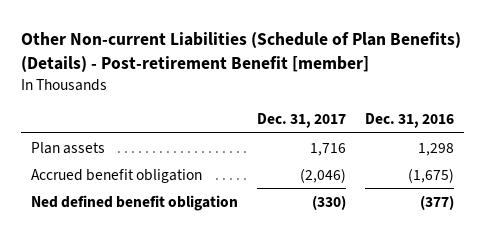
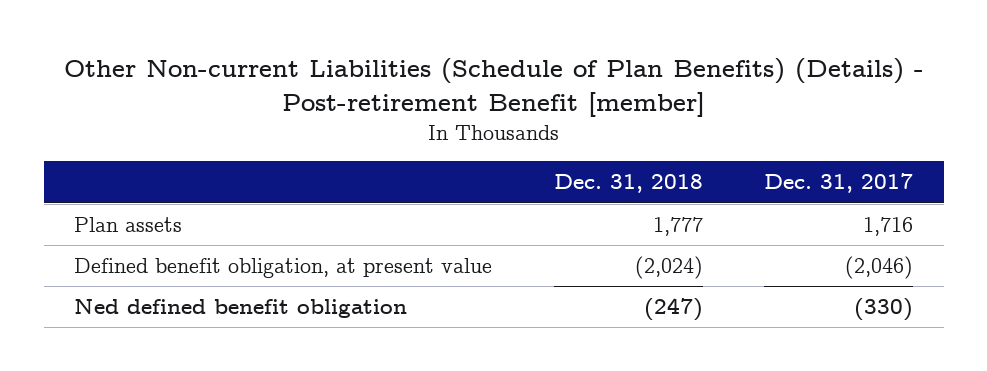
- | Dec. 31, 2017 | Dec. 31, 2016
+ | Dec. 31, 2018 | Dec. 31, 2017
- Accrued benefit obligation | (2,046) | (1,675)
+ Defined benefit obligation, at present value | (2,024) | (2,046)

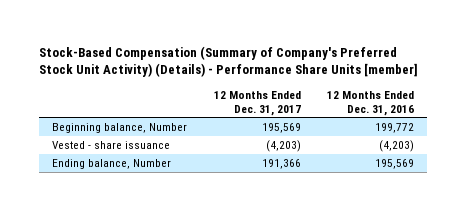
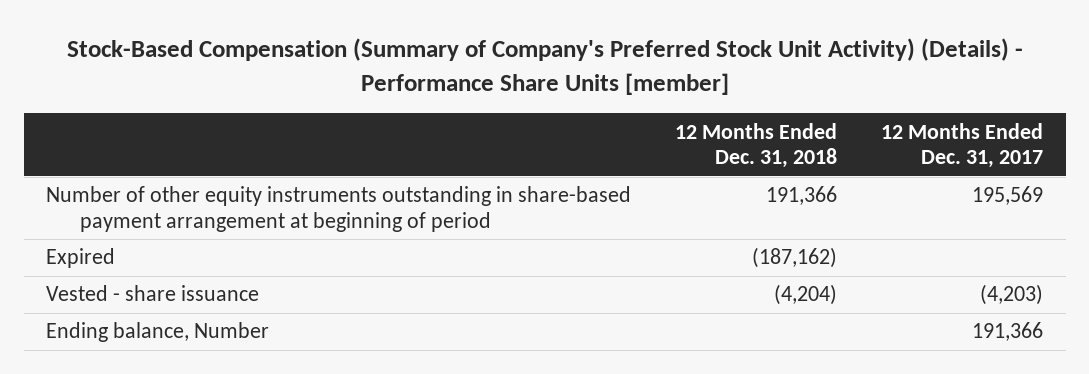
- | 12 Months Ended Dec. 31, 2017 | 12 Months Ended Dec. 31, 2016
+ | 12 Months Ended Dec. 31, 2018 | 12 Months Ended Dec. 31, 2017
- Beginning balance, Number | 195,569 | 199,772
+ Number of other equity instruments outstanding in share-based payment arrangement at beginning of period | 191,366 | 195,569
+ Expired | (187,162) |

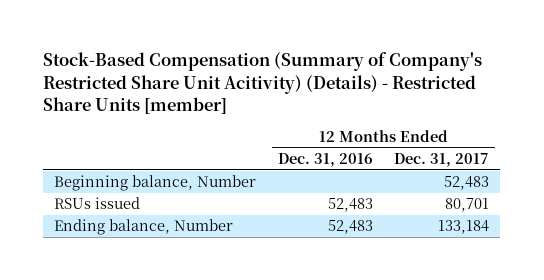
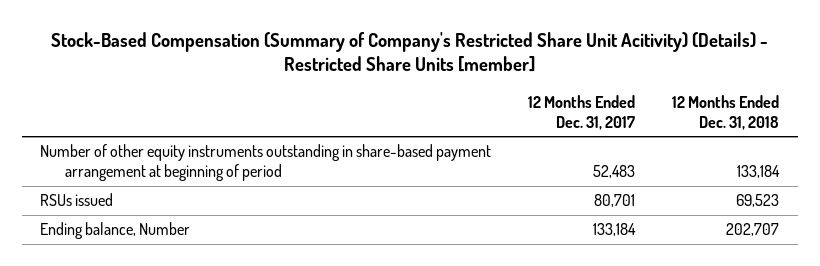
- | 12 Months Ended Dec. 31, 2016 | 12 Months Ended Dec. 31, 2017
+ | 12 Months Ended Dec. 31, 2017 | 12 Months Ended Dec. 31, 2018
- Beginning balance, Number | | 52,483
+ Number of other equity instruments outstanding in share-based payment arrangement at beginning of period | 52,483 | 133,184

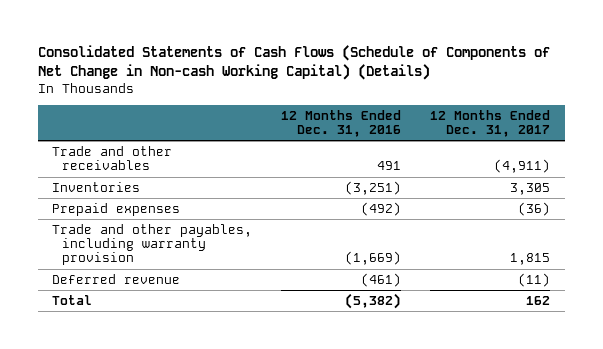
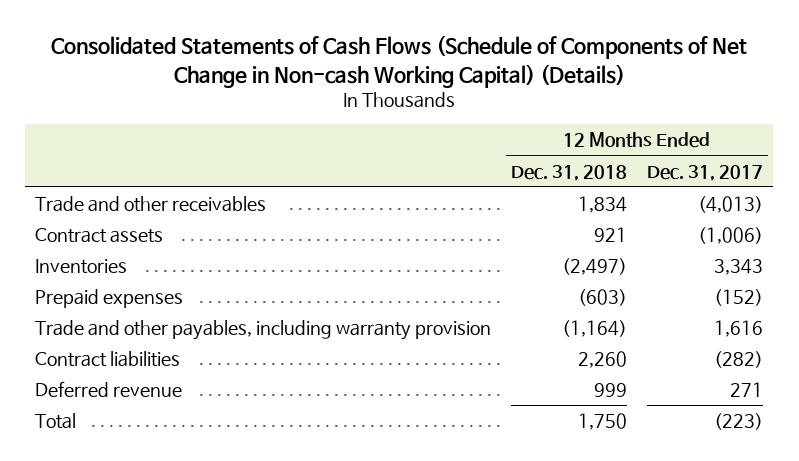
- | 12 Months Ended Dec. 31, 2016 | 12 Months Ended Dec. 31, 2017
+ | 12 Months Ended Dec. 31, 2018 | 12 Months Ended Dec. 31, 2017
- Trade and other receivables | 491 | (4,911)
- Inventories | (3,251) | 3,305
- Prepaid expenses | (492) | (36)
- Trade and other payables, including warranty provision | (1,669) | 1,815
- Deferred revenue | (461) | (11)
- Total | (5,382) | 162
+ Trade and other receivables | 1,834 | (4,013)
+ Contract assets | 921 | (1,006)
+ Inventories | (2,497) | 3,343
+ Prepaid expenses | (603) | (152)
+ Trade and other payables, including warranty provision | (1,164) | 1,616
+ Contract liabilities | 2,260 | (282)
+ Deferred revenue | 999 | 271
+ Total | 1,750 | (223)

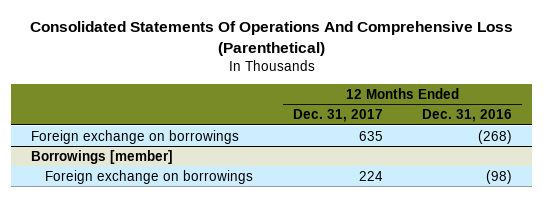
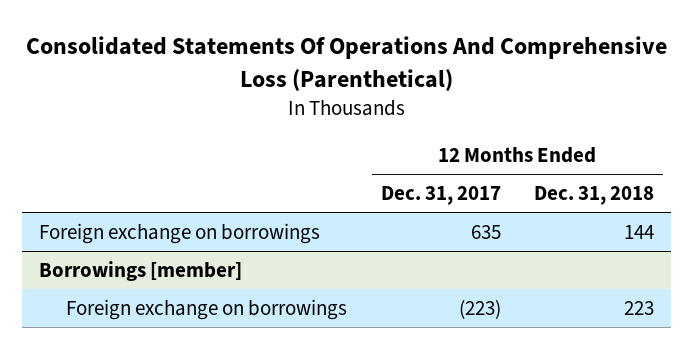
- | 12 Months Ended Dec. 31, 2017 | 12 Months Ended Dec. 31, 2016
+ | 12 Months Ended Dec. 31, 2017 | 12 Months Ended Dec. 31, 2018
@ Borrowings [member]
- Foreign exchange on borrowings | 224 | (98)
+ Foreign exchange on borrowings | (223) | 223

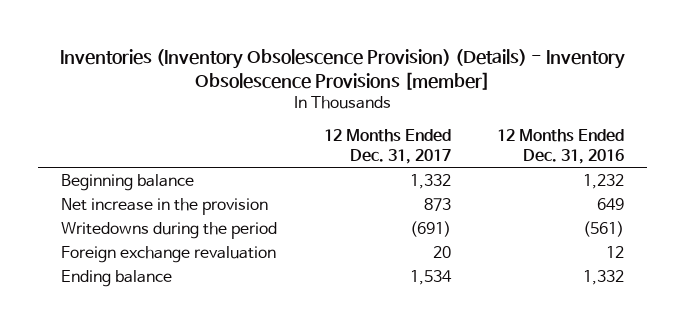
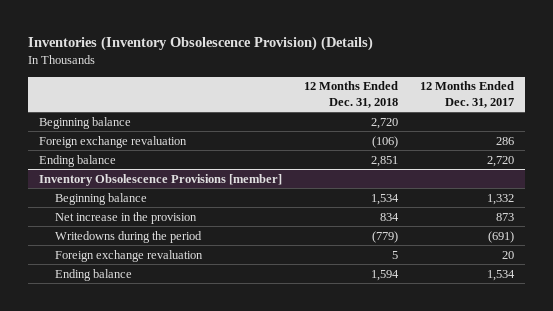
- Inventories (Inventory Obsolescence Provision) (Details) - Inventory Obsolescence Provisions [member]
+ Inventories (Inventory Obsolescence Provision) (Details)
- | 12 Months Ended Dec. 31, 2017 | 12 Months Ended Dec. 31, 2016
+ | 12 Months Ended Dec. 31, 2018 | 12 Months Ended Dec. 31, 2017
+ Beginning balance | 2,720 |
+ Foreign exchange revaluation | (106) | 286
+ Ending balance | 2,851 | 2,720
+ Inventory Obsolescence Provisions [member]

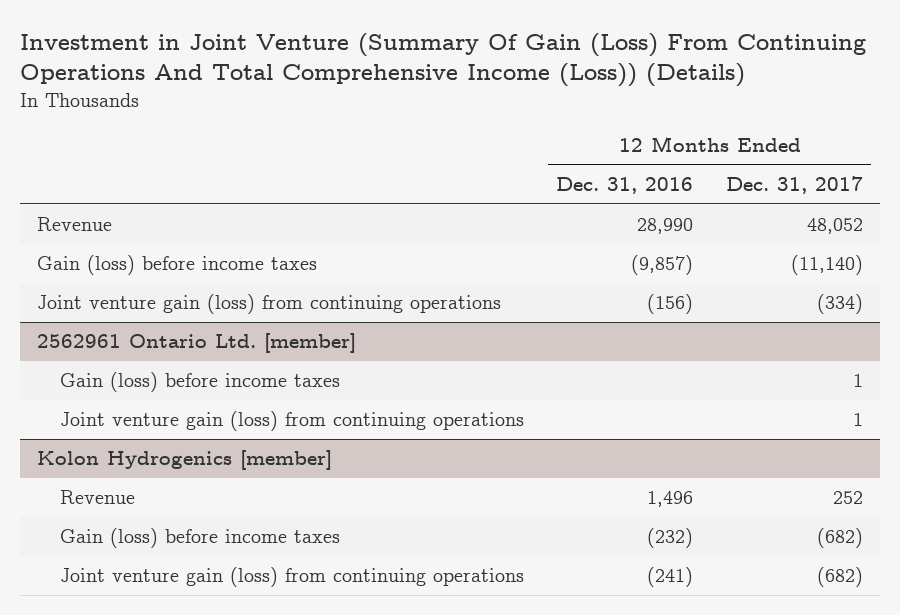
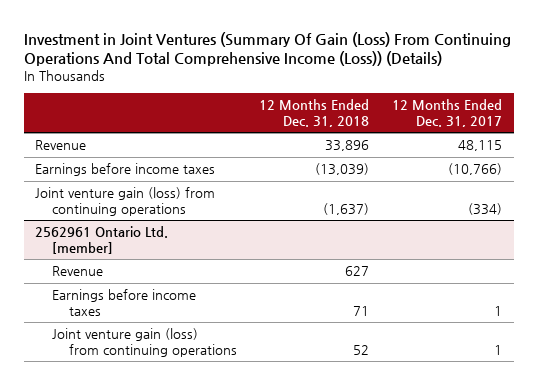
- Investment in Joint Venture (Summary Of Gain (Loss) From Continuing Operations And Total Comprehensive Income (Loss)) (Details)
+ Investment in Joint Ventures (Summary Of Gain (Loss) From Continuing Operations And Total Comprehensive Income (Loss)) (Details)
- | 12 Months Ended Dec. 31, 2016 | 12 Months Ended Dec. 31, 2017
+ | 12 Months Ended Dec. 31, 2018 | 12 Months Ended Dec. 31, 2017
- Revenue | 28,990 | 48,052
- Gain (loss) before income taxes | (9,857) | (11,140)
+ Revenue | 33,896 | 48,115
+ Earnings before income taxes | (13,039) | (10,766)
@ 2562961 Ontario Ltd. [member]
- Gain (loss) before income taxes | | 1
+ Revenue | 627 |
+ Earnings before income taxes | 71 | 1
- Kolon Hydrogenics [member]
- Revenue | 1,496 | 252
- Gain (loss) before income taxes | (232) | (682)
- Joint venture gain (loss) from continuing operations | (241) | (682)

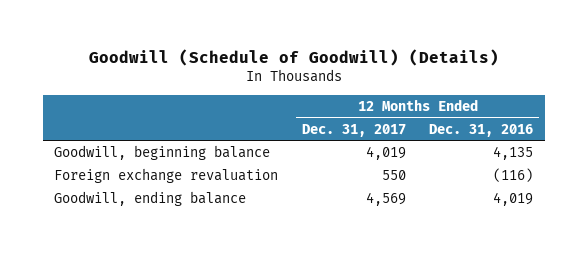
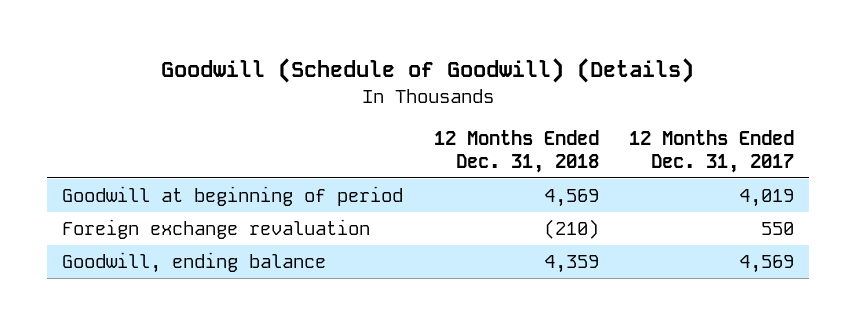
- | 12 Months Ended Dec. 31, 2017 | 12 Months Ended Dec. 31, 2016
+ | 12 Months Ended Dec. 31, 2018 | 12 Months Ended Dec. 31, 2017
- Goodwill, beginning balance | 4,019 | 4,135
+ Goodwill at beginning of period | 4,569 | 4,019

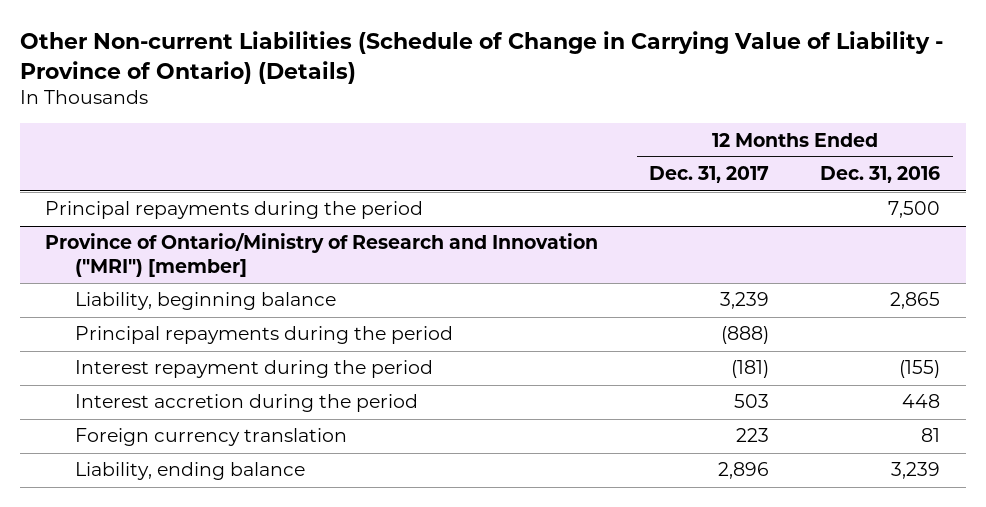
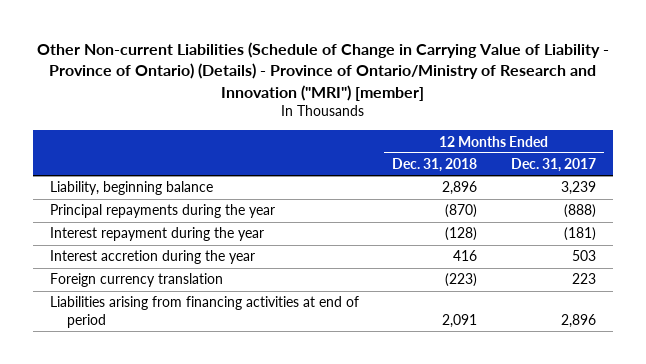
- Other Non-current Liabilities (Schedule of Change in Carrying Value of Liability - Province of Ontario) (Details)
+ Other Non-current Liabilities (Schedule of Change in Carrying Value of Liability - Province of Ontario) (Details) - Province of Ontario/Ministry of Research and Innovation ("MRI") [member]
- | 12 Months Ended Dec. 31, 2017 | 12 Months Ended Dec. 31, 2016
+ | 12 Months Ended Dec. 31, 2018 | 12 Months Ended Dec. 31, 2017
- Principal repayments during the period | | 7,500
- Province of Ontario/Ministry of Research and Innovation ("MRI") [member]
- Principal repayments during the period | (888) |
- Interest repayment during the period | (181) | (155)
- Interest accretion during the period | 503 | 448
+ Principal repayments during the year | (870) | (888)
+ Interest repayment during the year | (128) | (181)
+ Interest accretion during the year | 416 | 503
- Liability, ending balance | 2,896 | 3,239
+ Liabilities arising from financing activities at end of period | 2,091 | 2,896

